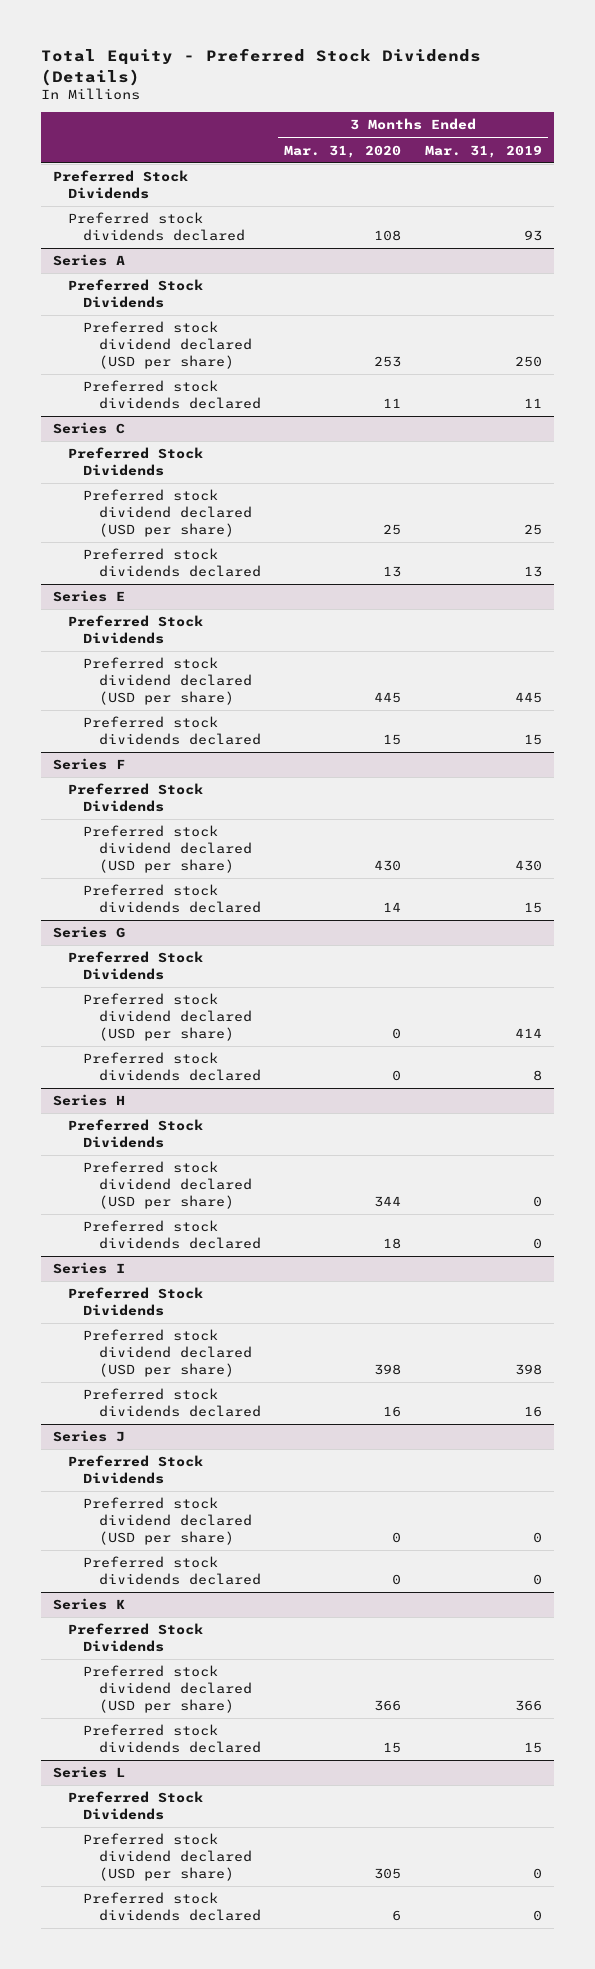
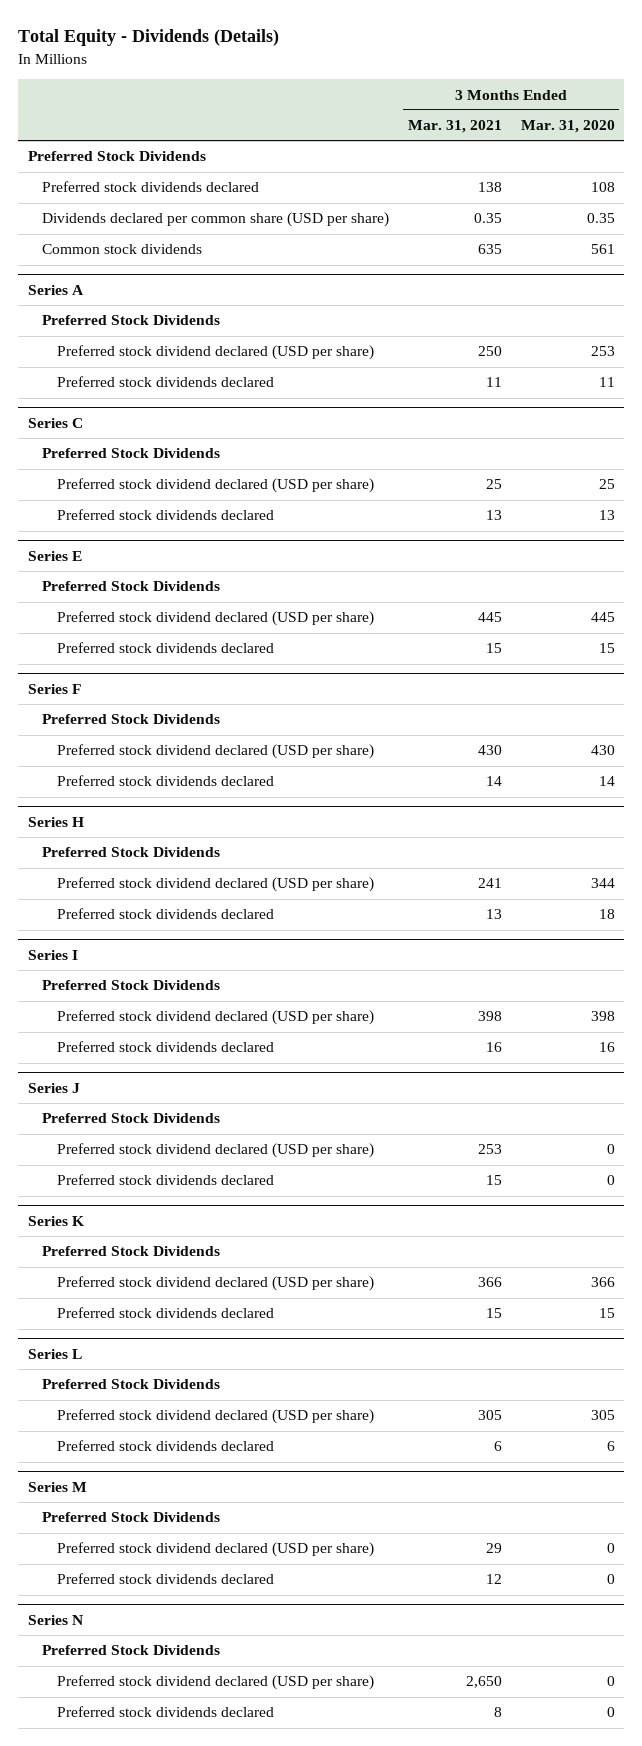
- Total Equity - Preferred Stock Dividends (Details)
+ Total Equity - Dividends (Details)
- | 3 Months Ended Mar. 31, 2020 | 3 Months Ended Mar. 31, 2019
+ | 3 Months Ended Mar. 31, 2021 | 3 Months Ended Mar. 31, 2020
+ Dividends declared per common share (USD per share) | 0.35 | 0.35
+ Common stock dividends | 635 | 561
- Series G
- Preferred Stock Dividends
- Preferred stock dividend declared (USD per share) | 0 | 414
- Preferred stock dividends declared | 0 | 8
+ Series M
+ Preferred Stock Dividends
+ Preferred stock dividend declared (USD per share) | 29 | 0
+ Preferred stock dividends declared | 12 | 0
+ Series N
+ Preferred Stock Dividends
+ Preferred stock dividend declared (USD per share) | 2,650 | 0
+ Preferred stock dividends declared | 8 | 0

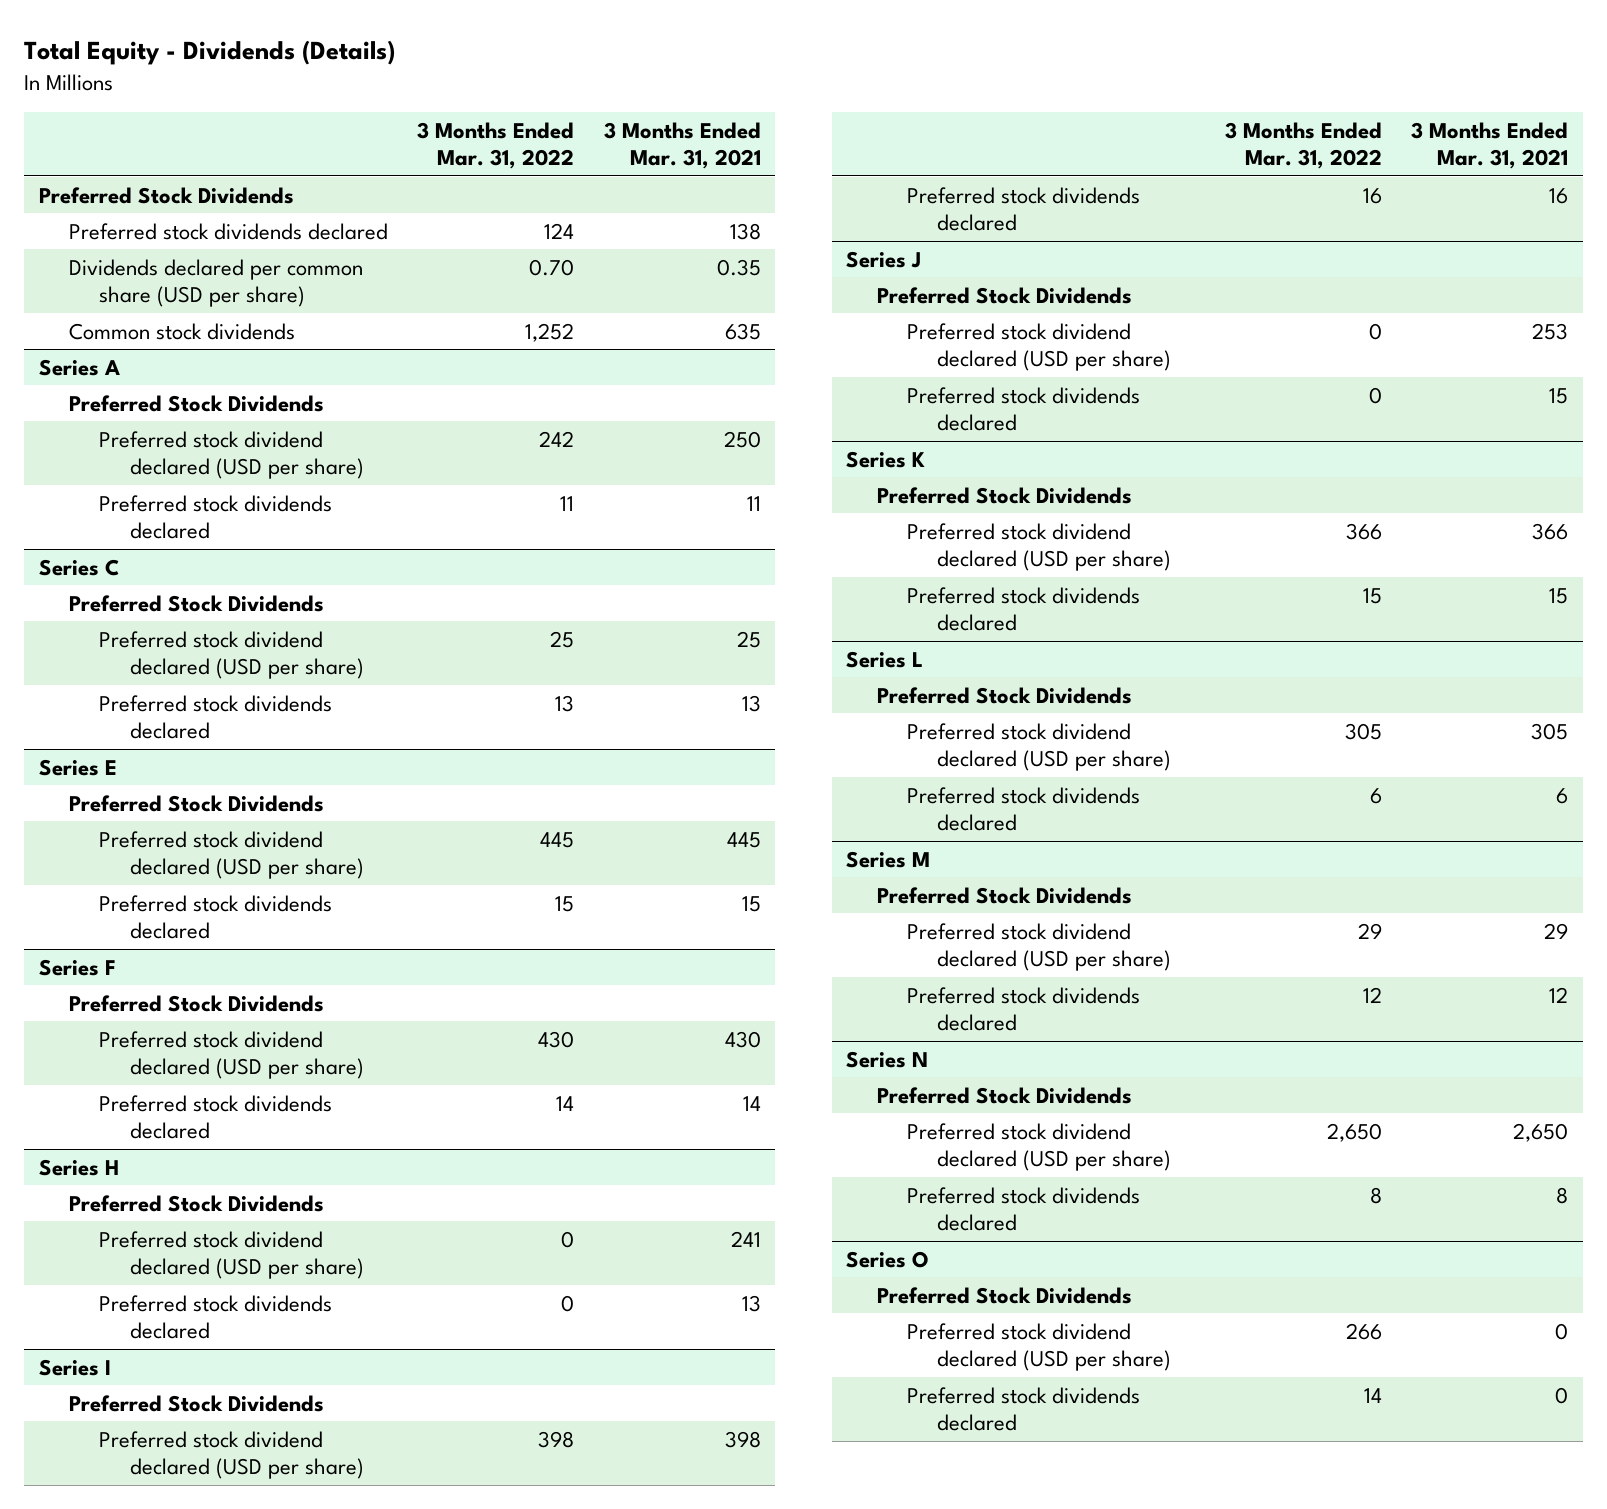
- | 3 Months Ended Mar. 31, 2021 | 3 Months Ended Mar. 31, 2020
+ | 3 Months Ended Mar. 31, 2022 | 3 Months Ended Mar. 31, 2021
+ Series O
+ Preferred Stock Dividends
+ Preferred stock dividend declared (USD per share) | 266 | 0
+ Preferred stock dividends declared | 14 | 0

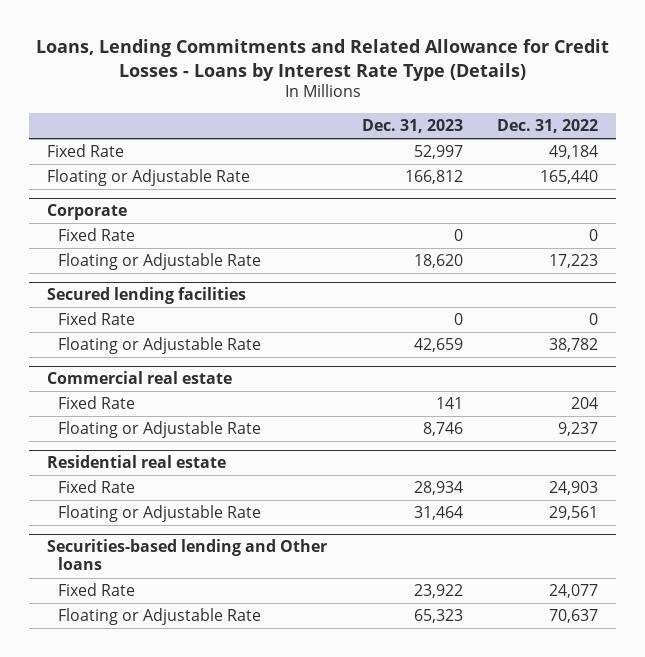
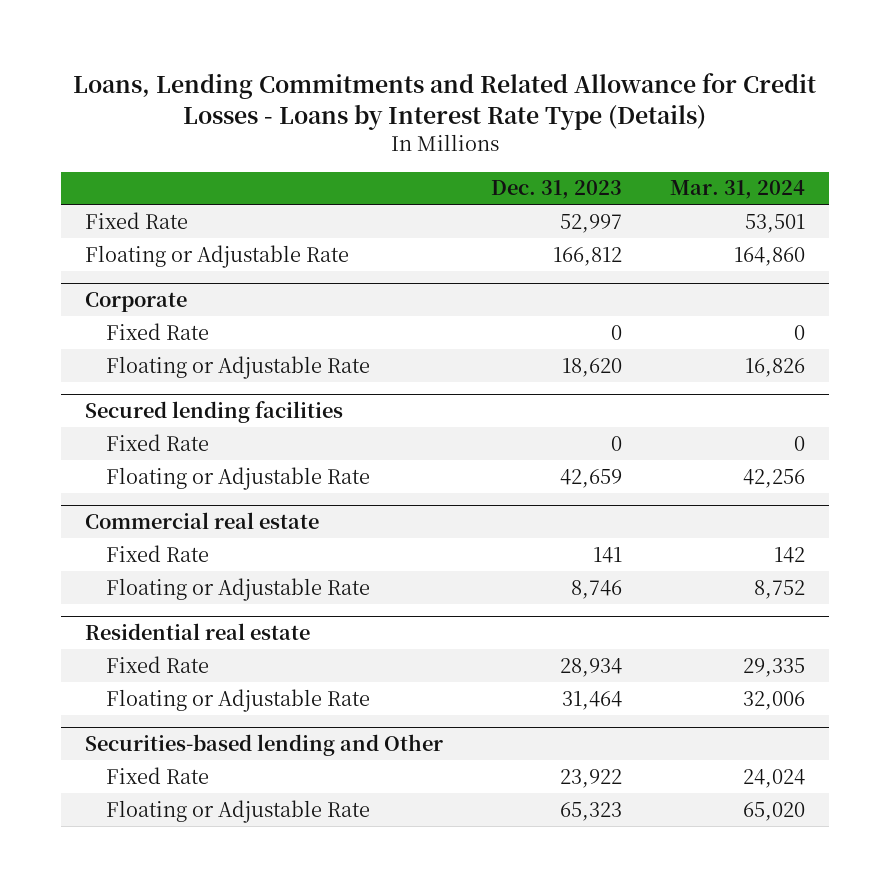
- | Dec. 31, 2023 | Dec. 31, 2022
+ | Dec. 31, 2023 | Mar. 31, 2024
- Securities-based lending and Other loans
+ Securities-based lending and Other

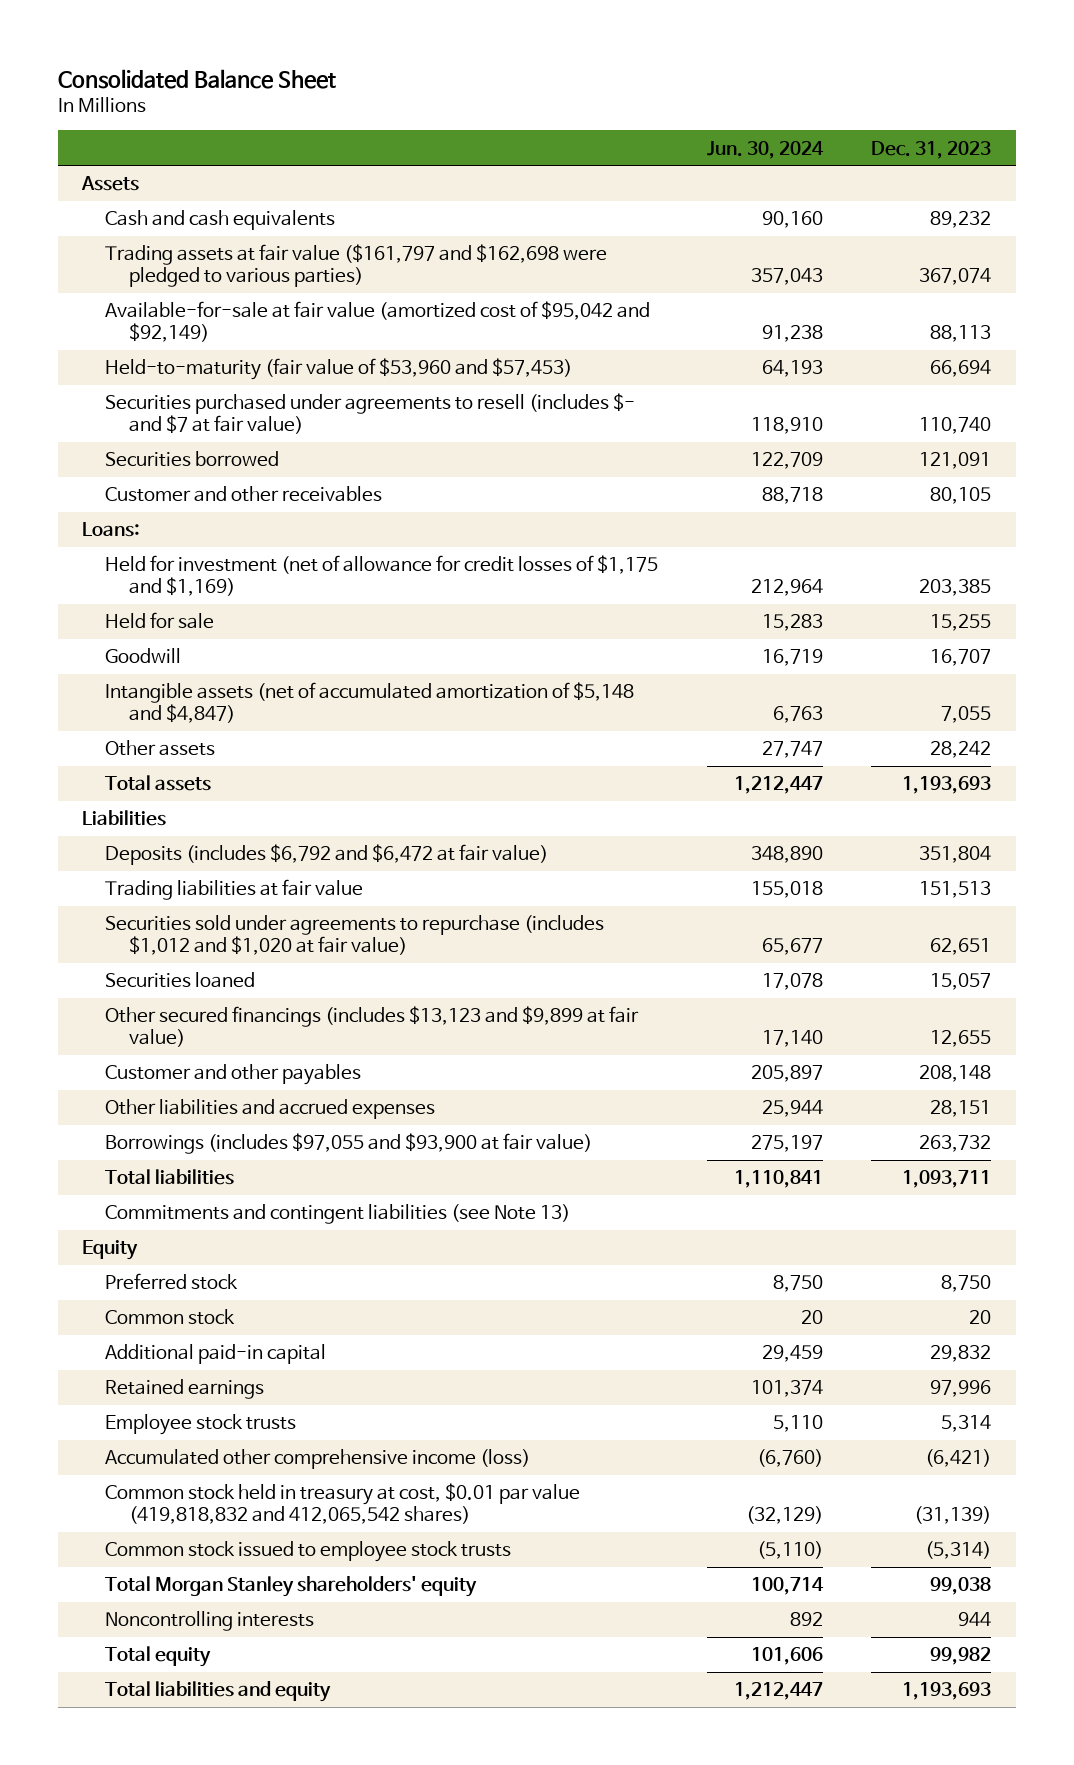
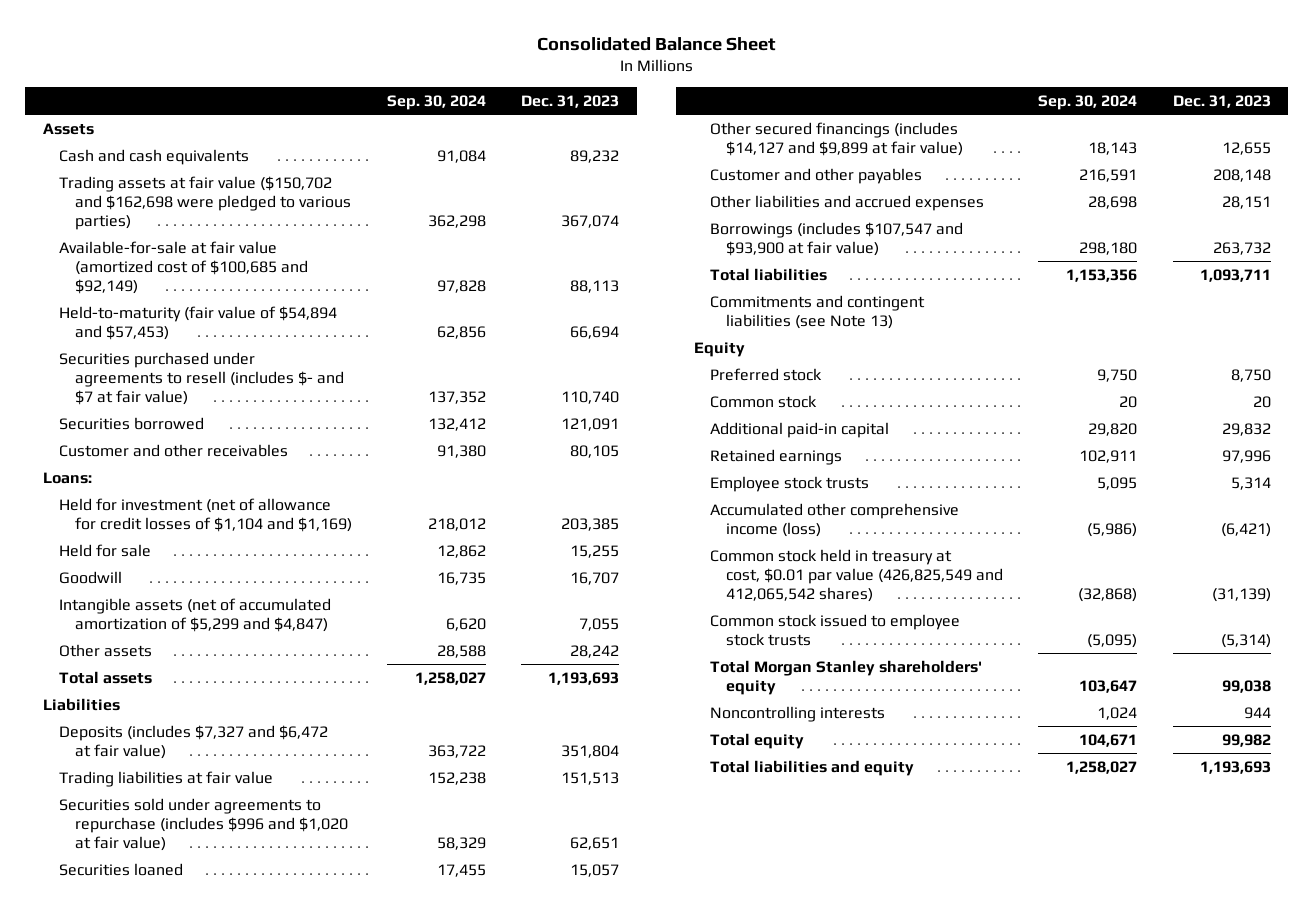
- | Jun. 30, 2024 | Dec. 31, 2023
+ | Sep. 30, 2024 | Dec. 31, 2023
- Trading assets at fair value ($161,797 and $162,698 were pledged to various parties) | 357,043 | 367,074
- Available-for-sale at fair value (amortized cost of $95,042 and $92,149) | 91,238 | 88,113
- Held-to-maturity (fair value of $53,960 and $57,453) | 64,193 | 66,694
+ Trading assets at fair value ($150,702 and $162,698 were pledged to various parties) | 362,298 | 367,074
+ Available-for-sale at fair value (amortized cost of $100,685 and $92,149) | 97,828 | 88,113
+ Held-to-maturity (fair value of $54,894 and $57,453) | 62,856 | 66,694
- Held for investment (net of allowance for credit losses of $1,175 and $1,169) | 212,964 | 203,385
+ Held for investment (net of allowance for credit losses of $1,104 and $1,169) | 218,012 | 203,385
- Intangible assets (net of accumulated amortization of $5,148 and $4,847) | 6,763 | 7,055
+ Intangible assets (net of accumulated amortization of $5,299 and $4,847) | 6,620 | 7,055
- Deposits (includes $6,792 and $6,472 at fair value) | 348,890 | 351,804
+ Deposits (includes $7,327 and $6,472 at fair value) | 363,722 | 351,804
- Securities sold under agreements to repurchase (includes $1,012 and $1,020 at fair value) | 65,677 | 62,651
+ Securities sold under agreements to repurchase (includes $996 and $1,020 at fair value) | 58,329 | 62,651
- Other secured financings (includes $13,123 and $9,899 at fair value) | 17,140 | 12,655
+ Other secured financings (includes $14,127 and $9,899 at fair value) | 18,143 | 12,655
- Borrowings (includes $97,055 and $93,900 at fair value) | 275,197 | 263,732
+ Borrowings (includes $107,547 and $93,900 at fair value) | 298,180 | 263,732
- Common stock held in treasury at cost, $0.01 par value (419,818,832 and 412,065,542 shares) | (32,129) | (31,139)
+ Common stock held in treasury at cost, $0.01 par value (426,825,549 and 412,065,542 shares) | (32,868) | (31,139)

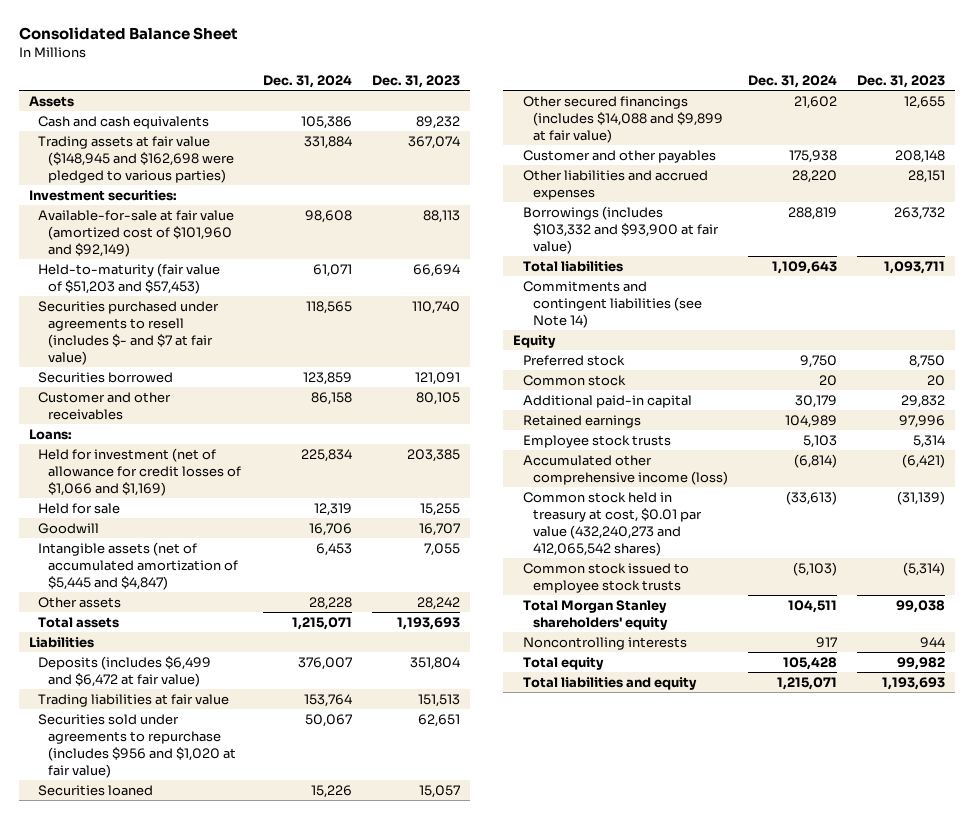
- | Sep. 30, 2024 | Dec. 31, 2023
+ | Dec. 31, 2024 | Dec. 31, 2023
- Trading assets at fair value ($150,702 and $162,698 were pledged to various parties) | 362,298 | 367,074
- Available-for-sale at fair value (amortized cost of $100,685 and $92,149) | 97,828 | 88,113
- Held-to-maturity (fair value of $54,894 and $57,453) | 62,856 | 66,694
+ Trading assets at fair value ($148,945 and $162,698 were pledged to various parties) | 331,884 | 367,074
+ Investment securities:
+ Available-for-sale at fair value (amortized cost of $101,960 and $92,149) | 98,608 | 88,113
+ Held-to-maturity (fair value of $51,203 and $57,453) | 61,071 | 66,694
- Held for investment (net of allowance for credit losses of $1,104 and $1,169) | 218,012 | 203,385
+ Held for investment (net of allowance for credit losses of $1,066 and $1,169) | 225,834 | 203,385
- Intangible assets (net of accumulated amortization of $5,299 and $4,847) | 6,620 | 7,055
+ Intangible assets (net of accumulated amortization of $5,445 and $4,847) | 6,453 | 7,055
- Deposits (includes $7,327 and $6,472 at fair value) | 363,722 | 351,804
+ Deposits (includes $6,499 and $6,472 at fair value) | 376,007 | 351,804
- Securities sold under agreements to repurchase (includes $996 and $1,020 at fair value) | 58,329 | 62,651
+ Securities sold under agreements to repurchase (includes $956 and $1,020 at fair value) | 50,067 | 62,651
- Other secured financings (includes $14,127 and $9,899 at fair value) | 18,143 | 12,655
+ Other secured financings (includes $14,088 and $9,899 at fair value) | 21,602 | 12,655
- Borrowings (includes $107,547 and $93,900 at fair value) | 298,180 | 263,732
+ Borrowings (includes $103,332 and $93,900 at fair value) | 288,819 | 263,732
- Commitments and contingent liabilities (see Note 13)
+ Commitments and contingent liabilities (see Note 14)
- Common stock held in treasury at cost, $0.01 par value (426,825,549 and 412,065,542 shares) | (32,868) | (31,139)
+ Common stock held in treasury at cost, $0.01 par value (432,240,273 and 412,065,542 shares) | (33,613) | (31,139)

